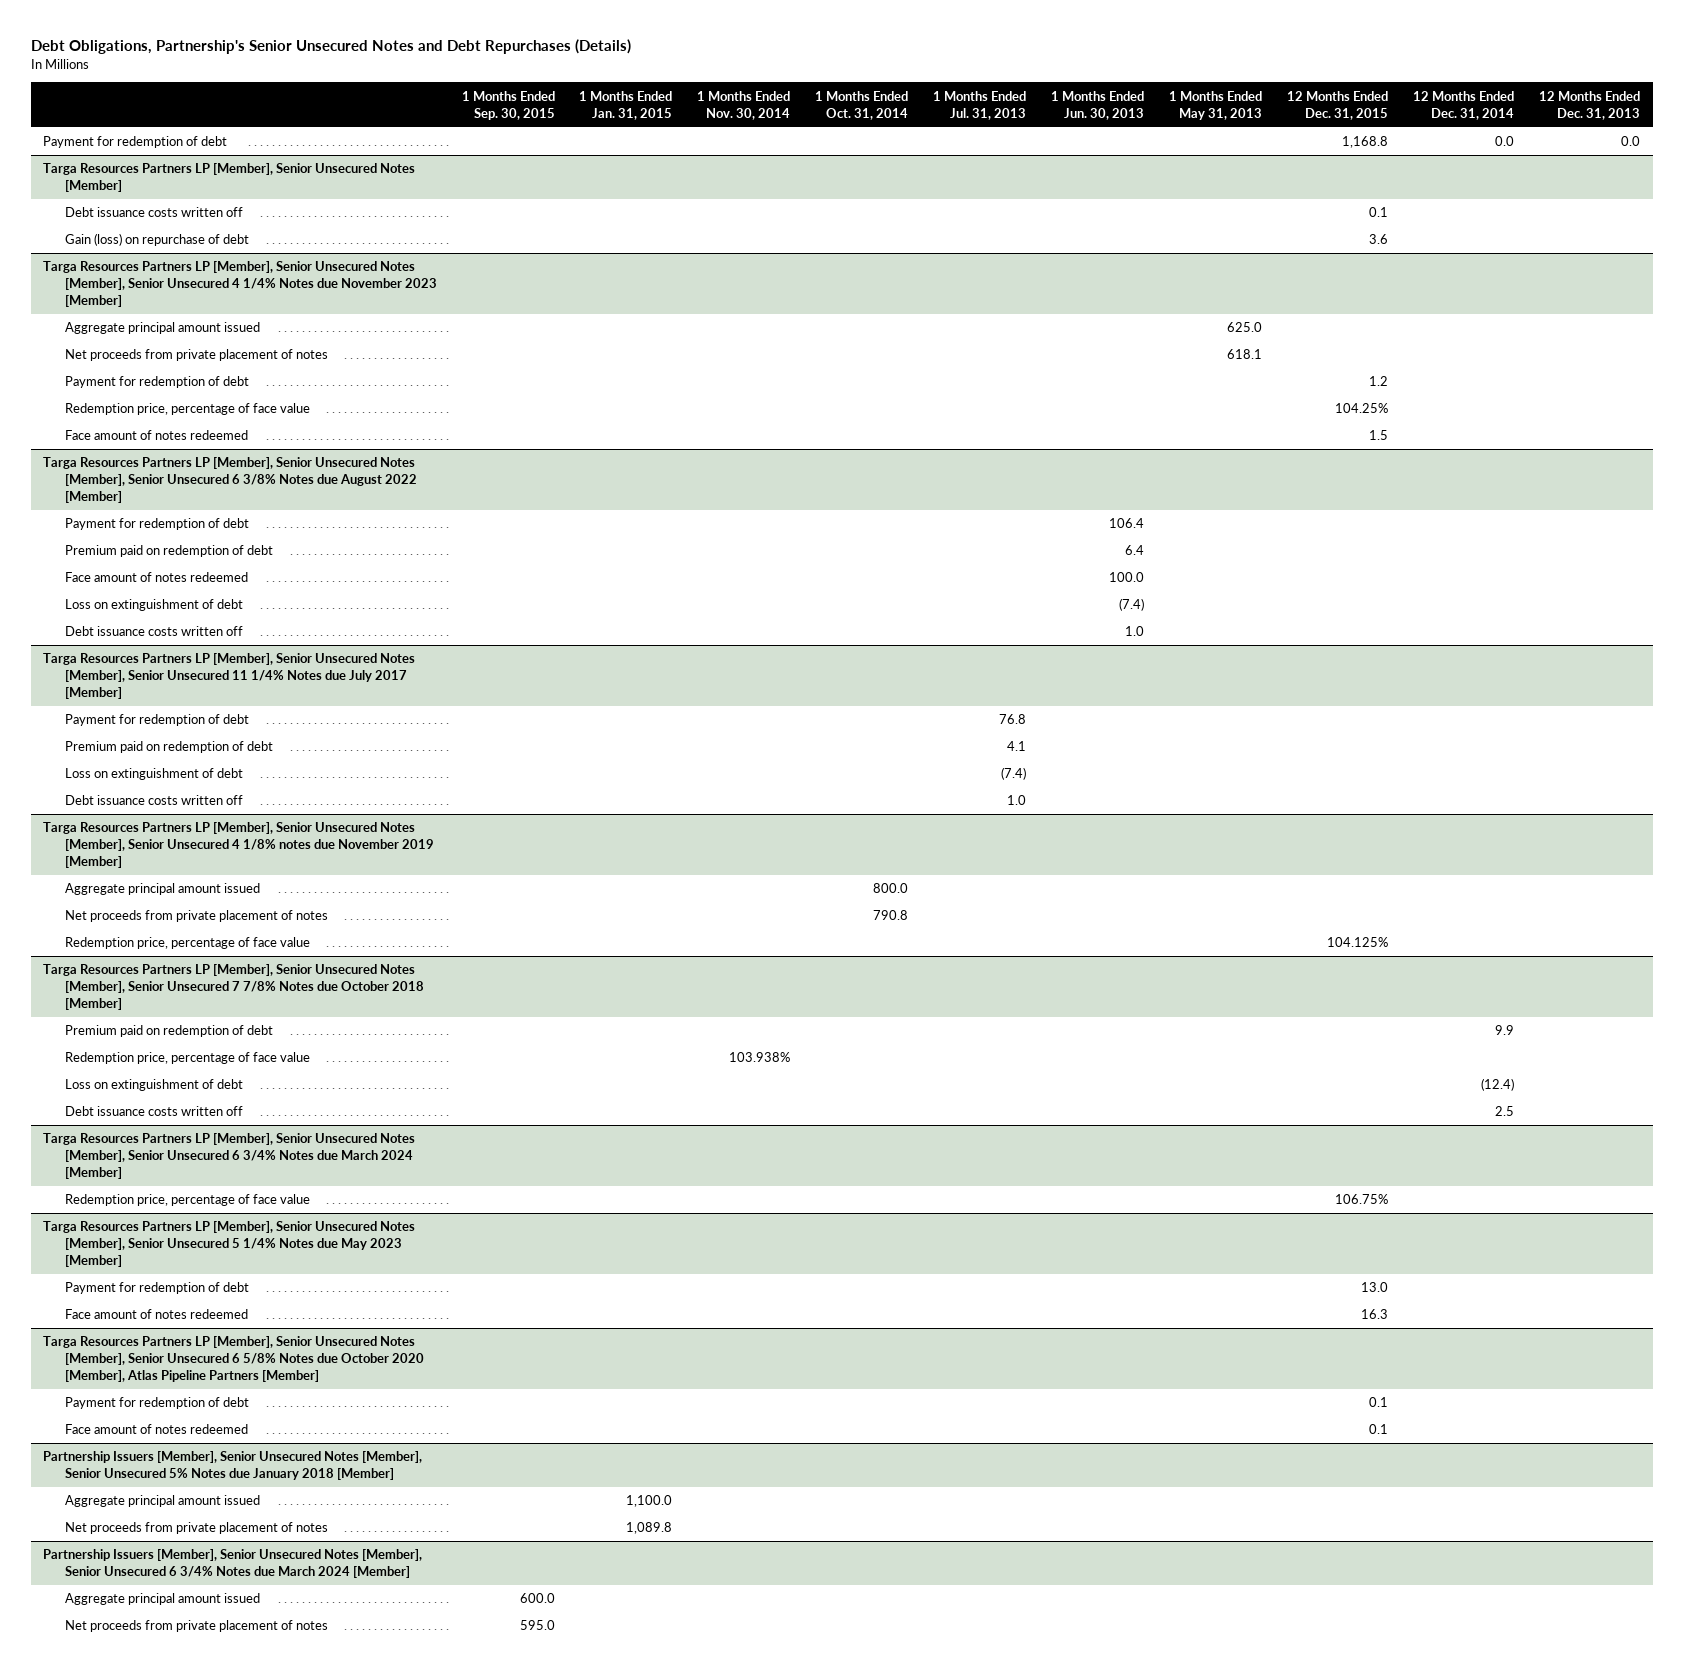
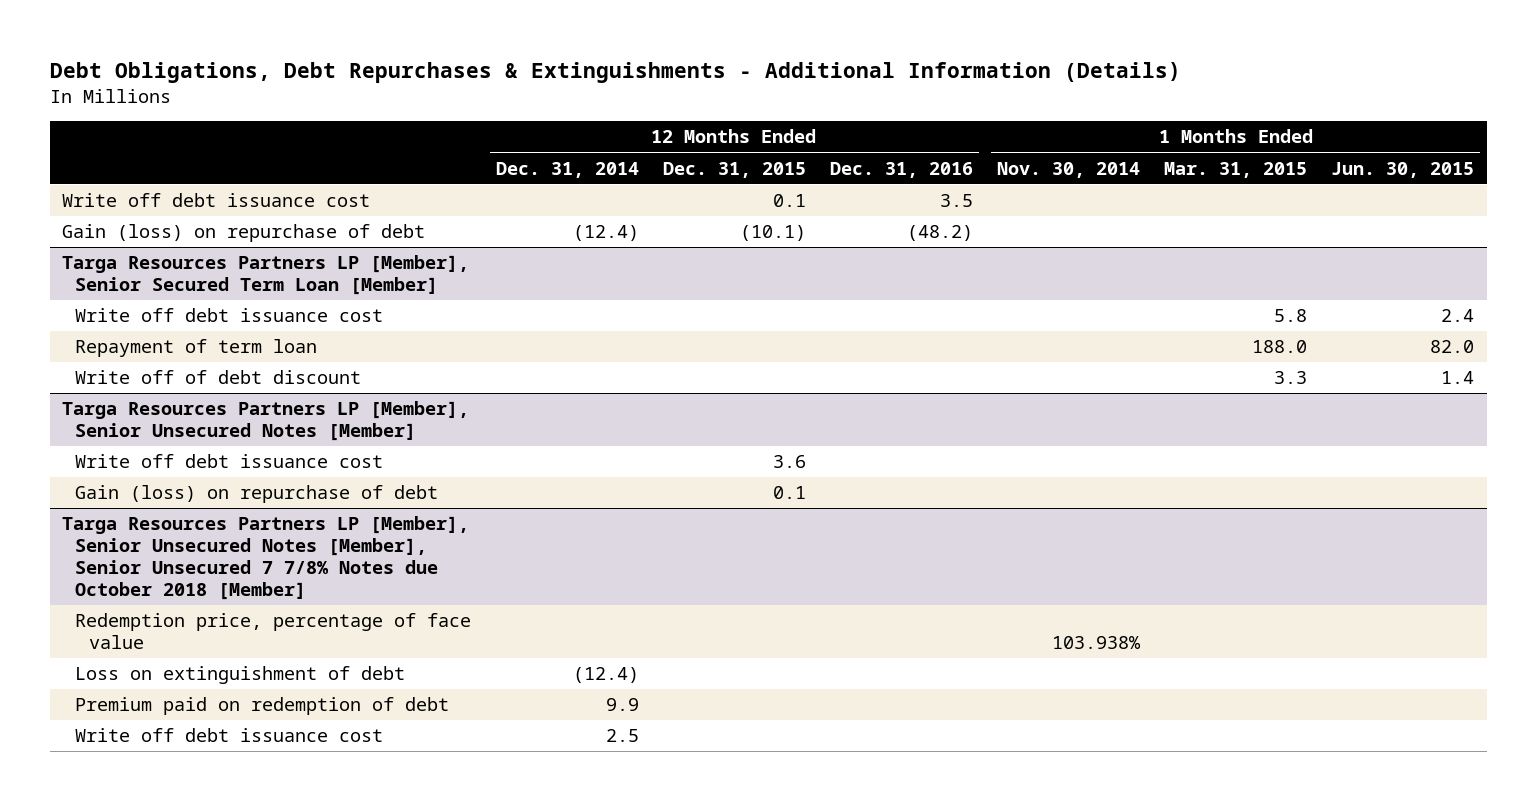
- Debt Obligations, Partnership's Senior Unsecured Notes and Debt Repurchases (Details)
+ Debt Obligations, Debt Repurchases & Extinguishments - Additional Information (Details)
- | 1 Months Ended Sep. 30, 2015 | 1 Months Ended Jan. 31, 2015 | 1 Months Ended Nov. 30, 2014 | 1 Months Ended Oct. 31, 2014 | 1 Months Ended Jul. 31, 2013 | 1 Months Ended Jun. 30, 2013 | 1 Months Ended May 31, 2013 | 12 Months Ended Dec. 31, 2015 | 12 Months Ended Dec. 31, 2014 | 12 Months Ended Dec. 31, 2013
+ | 12 Months Ended Dec. 31, 2014 | 12 Months Ended Dec. 31, 2015 | 12 Months Ended Dec. 31, 2016 | 1 Months Ended Nov. 30, 2014 | 1 Months Ended Mar. 31, 2015 | 1 Months Ended Jun. 30, 2015
- Payment for redemption of debt | | | | | | | | 1,168.8 | 0.0 | 0.0
+ Write off debt issuance cost | | 0.1 | 3.5 | | |
+ Gain (loss) on repurchase of debt | (12.4) | (10.1) | (48.2) | | |
+ Targa Resources Partners LP [Member], Senior Secured Term Loan [Member]
+ Write off debt issuance cost | | | | | 5.8 | 2.4
+ Repayment of term loan | | | | | 188.0 | 82.0
+ Write off of debt discount | | | | | 3.3 | 1.4
@ Targa Resources Partners LP [Member], Senior Unsecured Notes [Member]
- Debt issuance costs written off | | | | | | | | 0.1 | |
- Gain (loss) on repurchase of debt | | | | | | | | 3.6 | |
- Targa Resources Partners LP [Member], Senior Unsecured Notes [Member], Senior Unsecured 4 1/4% Notes due November 2023 [Member]
- Aggregate principal amount issued | | | | | | | 625.0 | | |
- Net proceeds from private placement of notes | | | | | | | 618.1 | | |
- Payment for redemption of debt | | | | | | | | 1.2 | |
- Redemption price, percentage of face value | | | | | | | | 104.25% | |
- Face amount of notes redeemed | | | | | | | | 1.5 | |
- Targa Resources Partners LP [Member], Senior Unsecured Notes [Member], Senior Unsecured 6 3/8% Notes due August 2022 [Member]
- Payment for redemption of debt | | | | | | 106.4 | | | |
- Premium paid on redemption of debt | | | | | | 6.4 | | | |
- Face amount of notes redeemed | | | | | | 100.0 | | | |
- Loss on extinguishment of debt | | | | | | (7.4) | | | |
- Debt issuance costs written off | | | | | | 1.0 | | | |
- Targa Resources Partners LP [Member], Senior Unsecured Notes [Member], Senior Unsecured 11 1/4% Notes due July 2017 [Member]
- Payment for redemption of debt | | | | | 76.8 | | | | |
- Premium paid on redemption of debt | | | | | 4.1 | | | | |
- Loss on extinguishment of debt | | | | | (7.4) | | | | |
- Debt issuance costs written off | | | | | 1.0 | | | | |
- Targa Resources Partners LP [Member], Senior Unsecured Notes [Member], Senior Unsecured 4 1/8% notes due November 2019 [Member]
- Aggregate principal amount issued | | | | 800.0 | | | | | |
- Net proceeds from private placement of notes | | | | 790.8 | | | | | |
- Redemption price, percentage of face value | | | | | | | | 104.125% | |
@ Targa Resources Partners LP [Member], Senior Unsecured Notes [Member]
+ Write off debt issuance cost | | 3.6 | | | |
+ Gain (loss) on repurchase of debt | | 0.1 | | | |
@ Targa Resources Partners LP [Member], Senior Unsecured Notes [Member], Senior Unsecured 7 7/8% Notes due October 2018 [Member]
- Debt issuance costs written off | | | | | | | | | 2.5 |
- Targa Resources Partners LP [Member], Senior Unsecured Notes [Member], Senior Unsecured 6 3/4% Notes due March 2024 [Member]
- Redemption price, percentage of face value | | | | | | | | 106.75% | |
- Targa Resources Partners LP [Member], Senior Unsecured Notes [Member], Senior Unsecured 5 1/4% Notes due May 2023 [Member]
- Payment for redemption of debt | | | | | | | | 13.0 | |
- Face amount of notes redeemed | | | | | | | | 16.3 | |
- Targa Resources Partners LP [Member], Senior Unsecured Notes [Member], Senior Unsecured 6 5/8% Notes due October 2020 [Member], Atlas Pipeline Partners [Member]
- Payment for redemption of debt | | | | | | | | 0.1 | |
- Face amount of notes redeemed | | | | | | | | 0.1 | |
- Partnership Issuers [Member], Senior Unsecured Notes [Member], Senior Unsecured 5% Notes due January 2018 [Member]
- Aggregate principal amount issued | | 1,100.0 | | | | | | | |
- Net proceeds from private placement of notes | | 1,089.8 | | | | | | | |
- Partnership Issuers [Member], Senior Unsecured Notes [Member], Senior Unsecured 6 3/4% Notes due March 2024 [Member]
- Aggregate principal amount issued | 600.0 | | | | | | | | |
- Net proceeds from private placement of notes | 595.0 | | | | | | | | |
@ Targa Resources Partners LP [Member], Senior Unsecured Notes [Member], Senior Unsecured 7 7/8% Notes due October 2018 [Member]
moved down: Premium paid on redemption of debt | 9.9 | | | | |
+ Write off debt issuance cost | 2.5 | | | | |

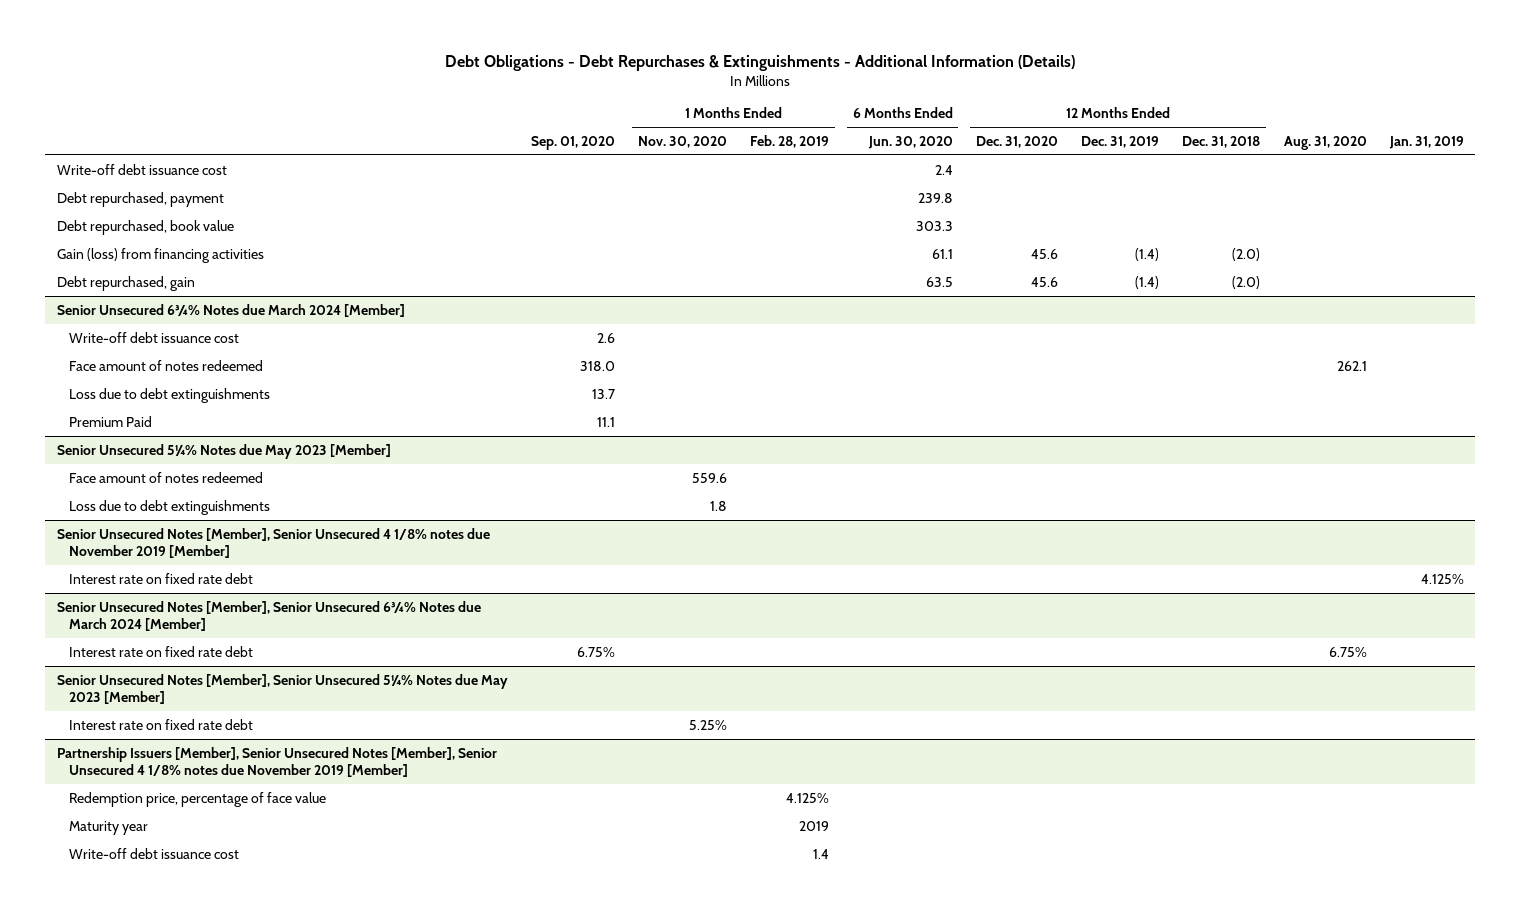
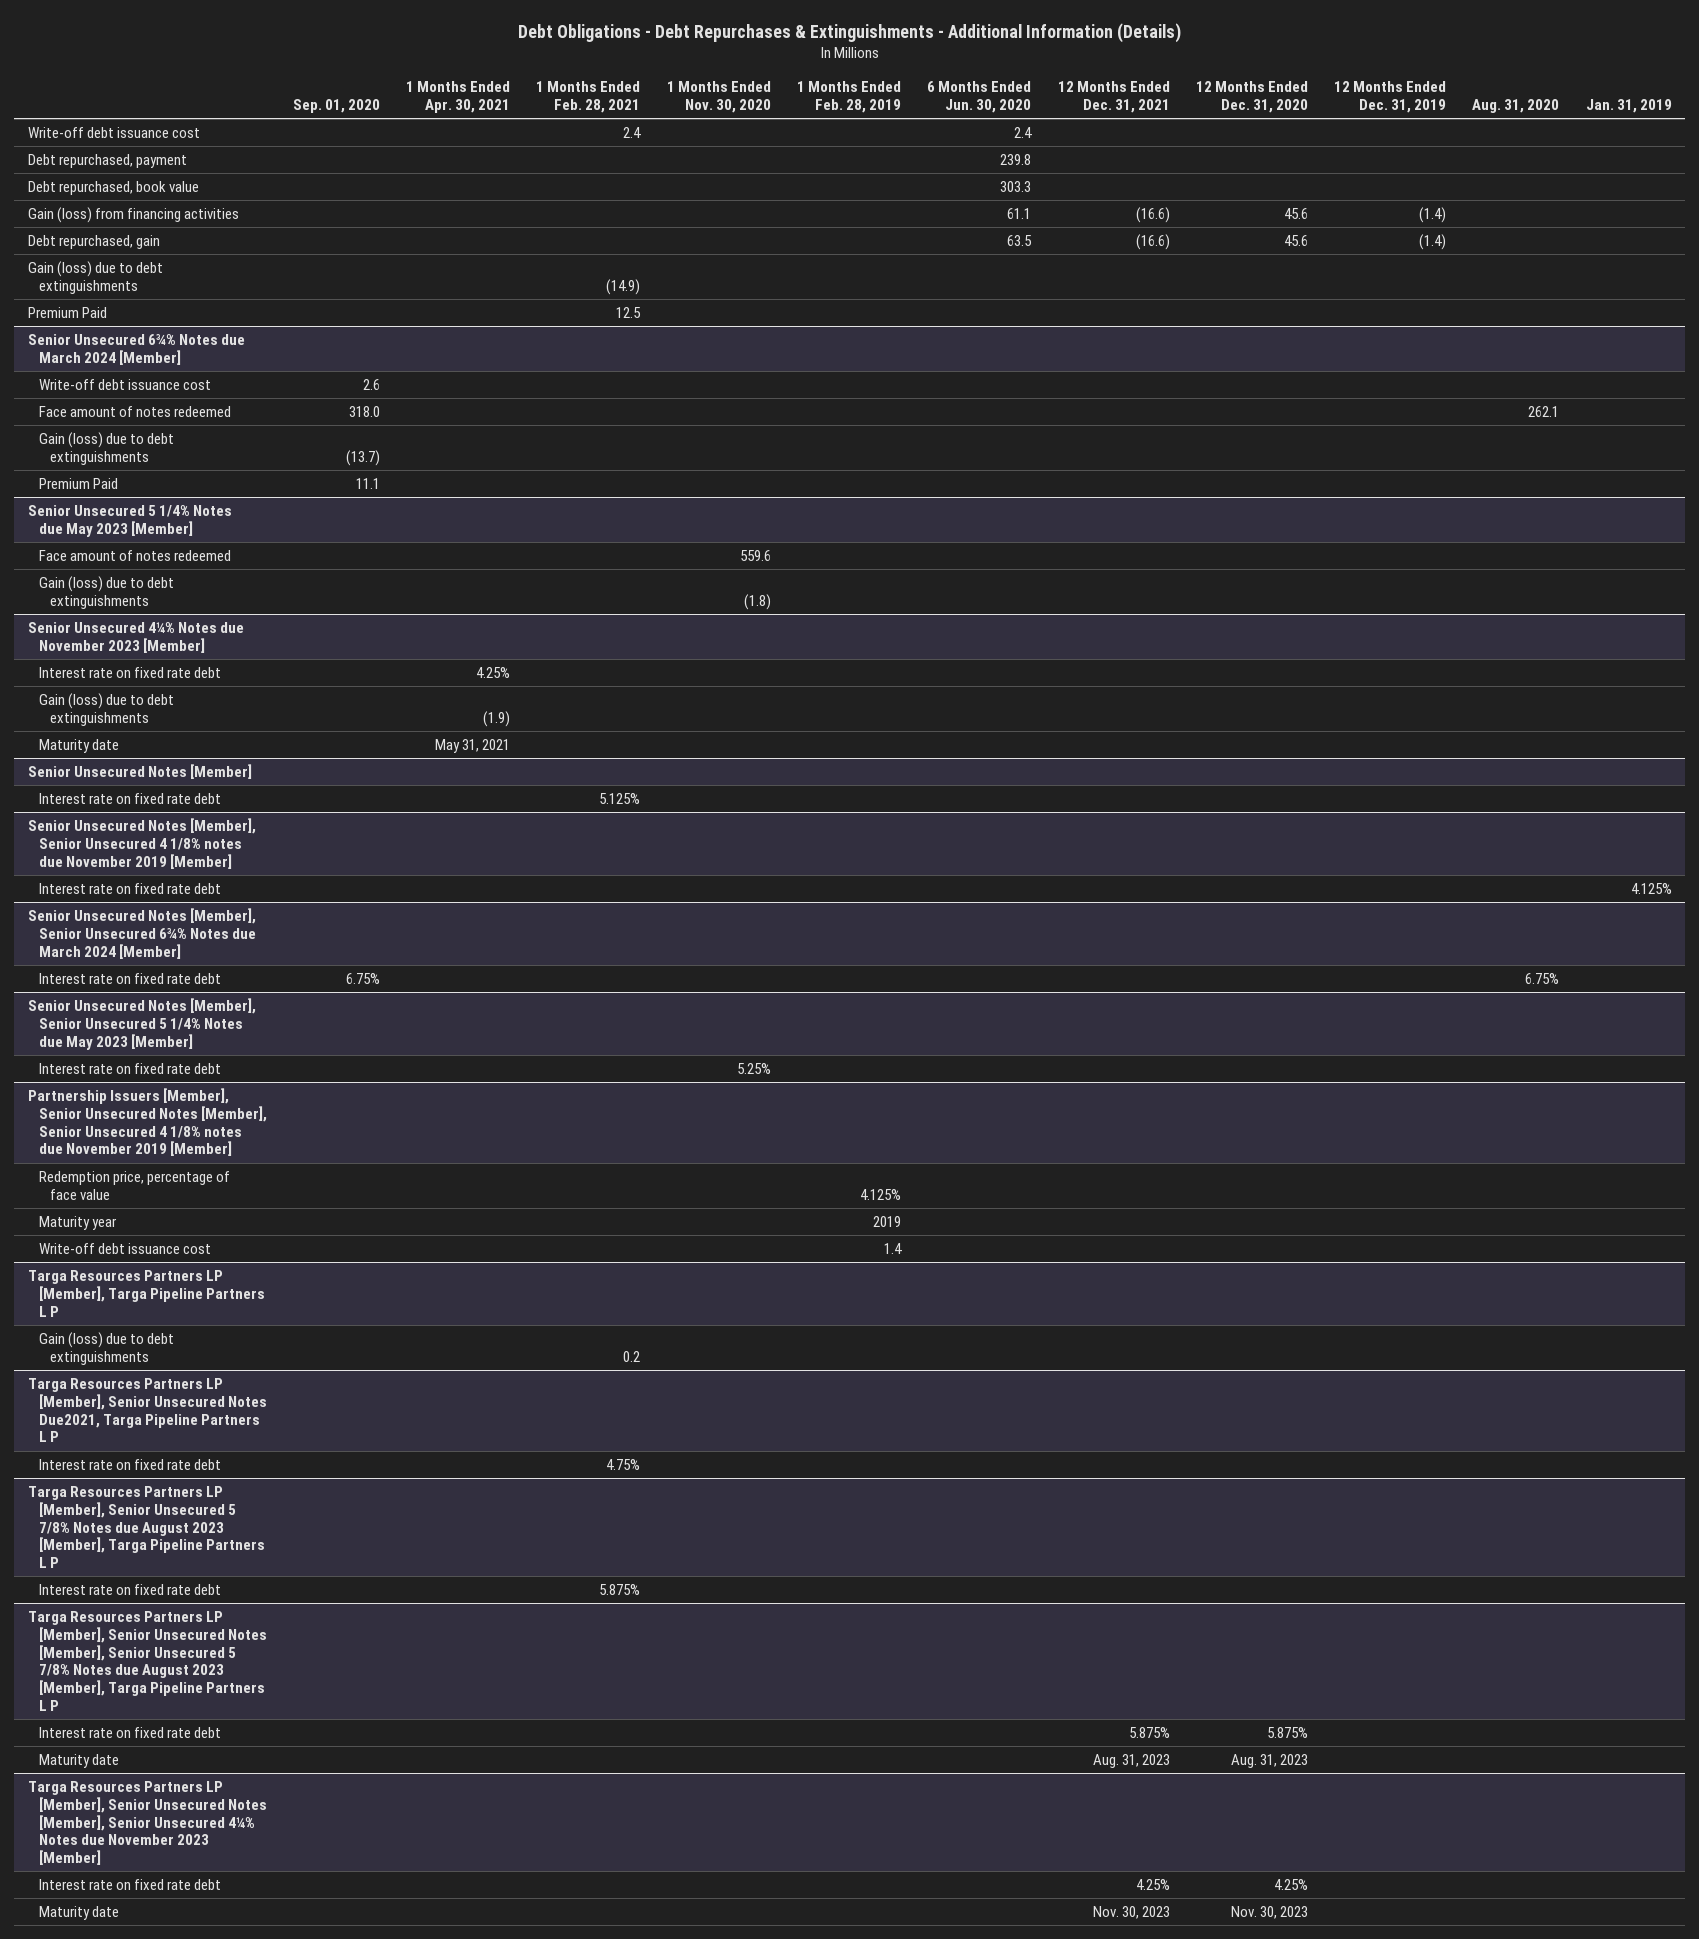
- | Sep. 01, 2020 | 1 Months Ended Nov. 30, 2020 | 1 Months Ended Feb. 28, 2019 | 6 Months Ended Jun. 30, 2020 | 12 Months Ended Dec. 31, 2020 | 12 Months Ended Dec. 31, 2019 | 12 Months Ended Dec. 31, 2018 | Aug. 31, 2020 | Jan. 31, 2019
+ | Sep. 01, 2020 | 1 Months Ended Apr. 30, 2021 | 1 Months Ended Feb. 28, 2021 | 1 Months Ended Nov. 30, 2020 | 1 Months Ended Feb. 28, 2019 | 6 Months Ended Jun. 30, 2020 | 12 Months Ended Dec. 31, 2021 | 12 Months Ended Dec. 31, 2020 | 12 Months Ended Dec. 31, 2019 | Aug. 31, 2020 | Jan. 31, 2019
+ Gain (loss) due to debt extinguishments | | | (14.9) | | | | | | | |
+ Premium Paid | | | 12.5 | | | | | | | |
@ Senior Unsecured 6¾% Notes due March 2024 [Member]
- Loss due to debt extinguishments | 13.7 | | | | | | | |
+ Gain (loss) due to debt extinguishments | (13.7) | | | | | | | | | |
- Senior Unsecured 5¼% Notes due May 2023 [Member]
+ Senior Unsecured 5 1/4% Notes due May 2023 [Member]
- Loss due to debt extinguishments | | 1.8 | | | | | | |
+ Gain (loss) due to debt extinguishments | | | | (1.8) | | | | | | |
+ Senior Unsecured 4¼% Notes due November 2023 [Member]
+ Interest rate on fixed rate debt | | 4.25% | | | | | | | | |
+ Gain (loss) due to debt extinguishments | | (1.9) | | | | | | | | |
+ Maturity date | | May 31, 2021 | | | | | | | | |
+ Senior Unsecured Notes [Member]
+ Interest rate on fixed rate debt | | | 5.125% | | | | | | | |
- Senior Unsecured Notes [Member], Senior Unsecured 5¼% Notes due May 2023 [Member]
+ Senior Unsecured Notes [Member], Senior Unsecured 5 1/4% Notes due May 2023 [Member]
+ Targa Resources Partners LP [Member], Targa Pipeline Partners L P
+ Gain (loss) due to debt extinguishments | | | 0.2 | | | | | | | |
+ Targa Resources Partners LP [Member], Senior Unsecured Notes Due2021, Targa Pipeline Partners L P
+ Interest rate on fixed rate debt | | | 4.75% | | | | | | | |
+ Targa Resources Partners LP [Member], Senior Unsecured 5 7/8% Notes due August 2023 [Member], Targa Pipeline Partners L P
+ Interest rate on fixed rate debt | | | 5.875% | | | | | | | |
+ Targa Resources Partners LP [Member], Senior Unsecured Notes [Member], Senior Unsecured 5 7/8% Notes due August 2023 [Member], Targa Pipeline Partners L P
+ Interest rate on fixed rate debt | | | | | | | 5.875% | 5.875% | | |
+ Maturity date | | | | | | | Aug. 31, 2023 | Aug. 31, 2023 | | |
+ Targa Resources Partners LP [Member], Senior Unsecured Notes [Member], Senior Unsecured 4¼% Notes due November 2023 [Member]
+ Interest rate on fixed rate debt | | | | | | | 4.25% | 4.25% | | |
+ Maturity date | | | | | | | Nov. 30, 2023 | Nov. 30, 2023 | | |

